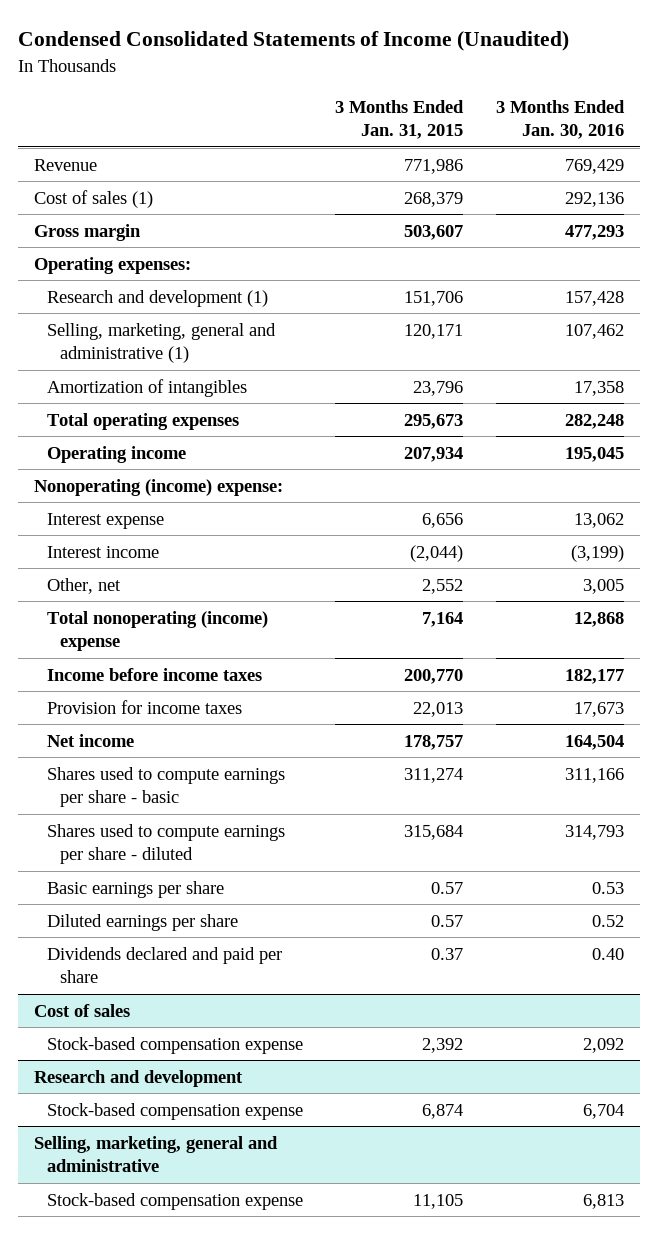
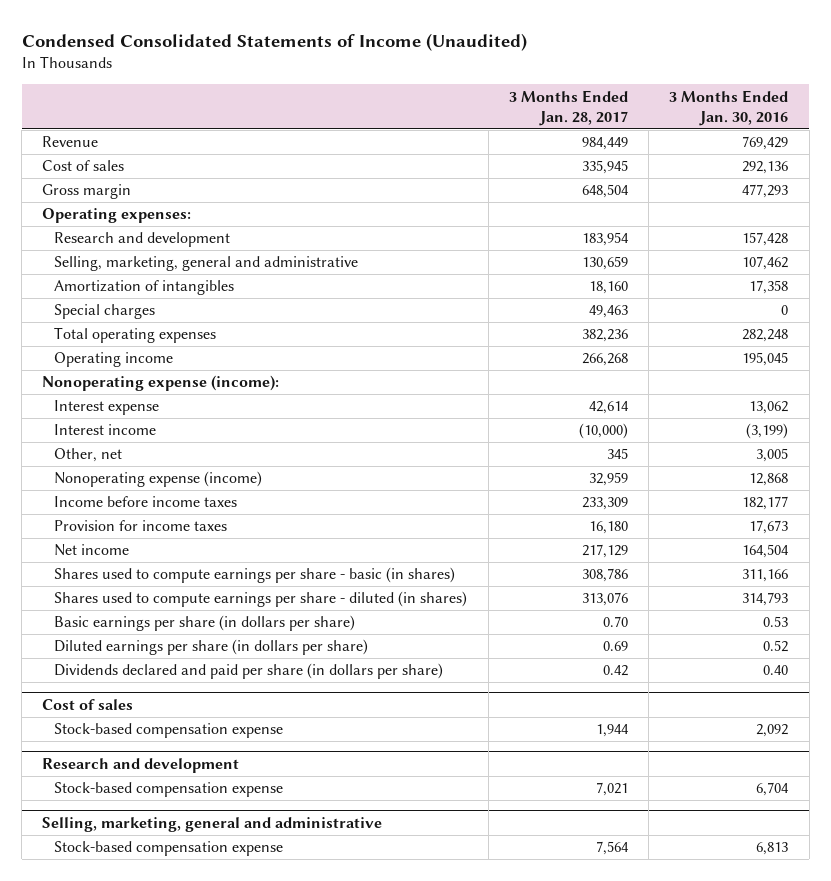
- | 3 Months Ended Jan. 31, 2015 | 3 Months Ended Jan. 30, 2016
+ | 3 Months Ended Jan. 28, 2017 | 3 Months Ended Jan. 30, 2016
- Cost of sales (1) | 268,379 | 292,136
+ Cost of sales | 335,945 | 292,136
- Research and development (1) | 151,706 | 157,428
- Selling, marketing, general and administrative (1) | 120,171 | 107,462
+ Research and development | 183,954 | 157,428
+ Selling, marketing, general and administrative | 130,659 | 107,462
+ Special charges | 49,463 | 0
- Nonoperating (income) expense:
+ Nonoperating expense (income):
- Total nonoperating (income) expense | 7,164 | 12,868
+ Nonoperating expense (income) | 32,959 | 12,868
- Shares used to compute earnings per share - basic | 311,274 | 311,166
- Shares used to compute earnings per share - diluted | 315,684 | 314,793
- Basic earnings per share | 0.57 | 0.53
- Diluted earnings per share | 0.57 | 0.52
- Dividends declared and paid per share | 0.37 | 0.40
+ Shares used to compute earnings per share - basic (in shares) | 308,786 | 311,166
+ Shares used to compute earnings per share - diluted (in shares) | 313,076 | 314,793
+ Basic earnings per share (in dollars per share) | 0.70 | 0.53
+ Diluted earnings per share (in dollars per share) | 0.69 | 0.52
+ Dividends declared and paid per share (in dollars per share) | 0.42 | 0.40

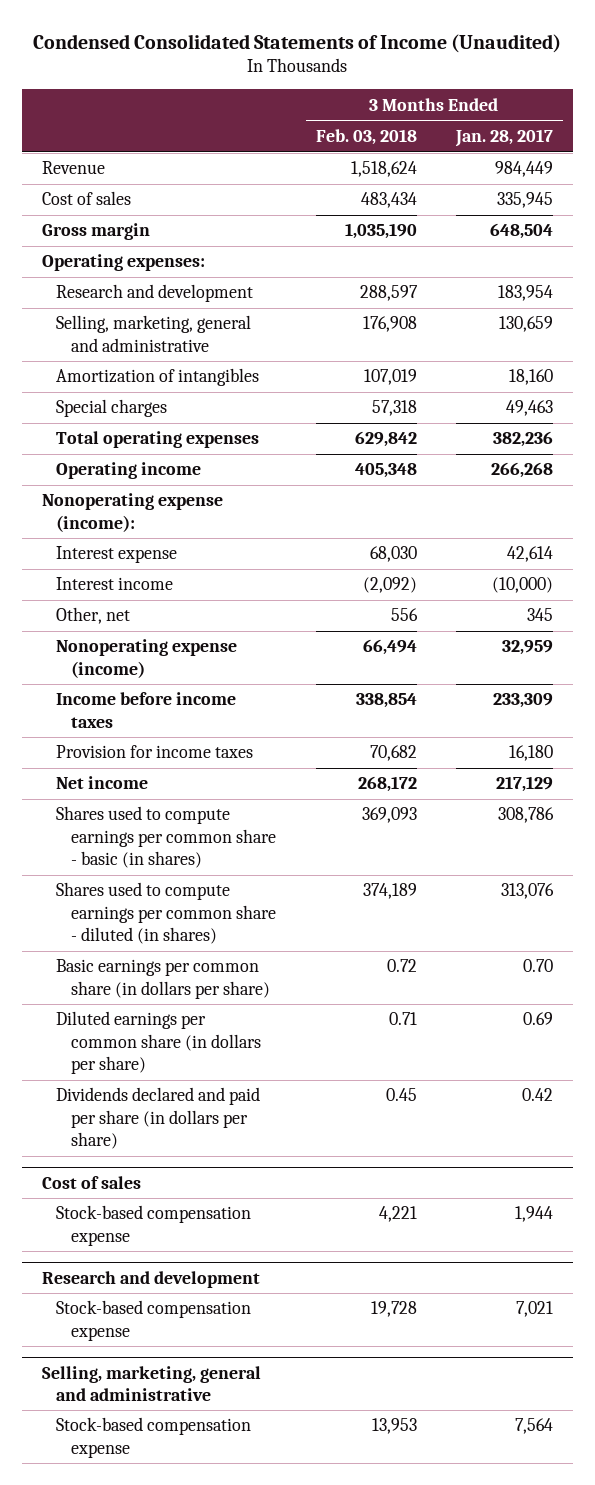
- | 3 Months Ended Jan. 28, 2017 | 3 Months Ended Jan. 30, 2016
+ | 3 Months Ended Feb. 03, 2018 | 3 Months Ended Jan. 28, 2017
- Shares used to compute earnings per share - basic (in shares) | 308,786 | 311,166
- Shares used to compute earnings per share - diluted (in shares) | 313,076 | 314,793
- Basic earnings per share (in dollars per share) | 0.70 | 0.53
- Diluted earnings per share (in dollars per share) | 0.69 | 0.52
+ Shares used to compute earnings per common share - basic (in shares) | 369,093 | 308,786
+ Shares used to compute earnings per common share - diluted (in shares) | 374,189 | 313,076
+ Basic earnings per common share (in dollars per share) | 0.72 | 0.70
+ Diluted earnings per common share (in dollars per share) | 0.71 | 0.69

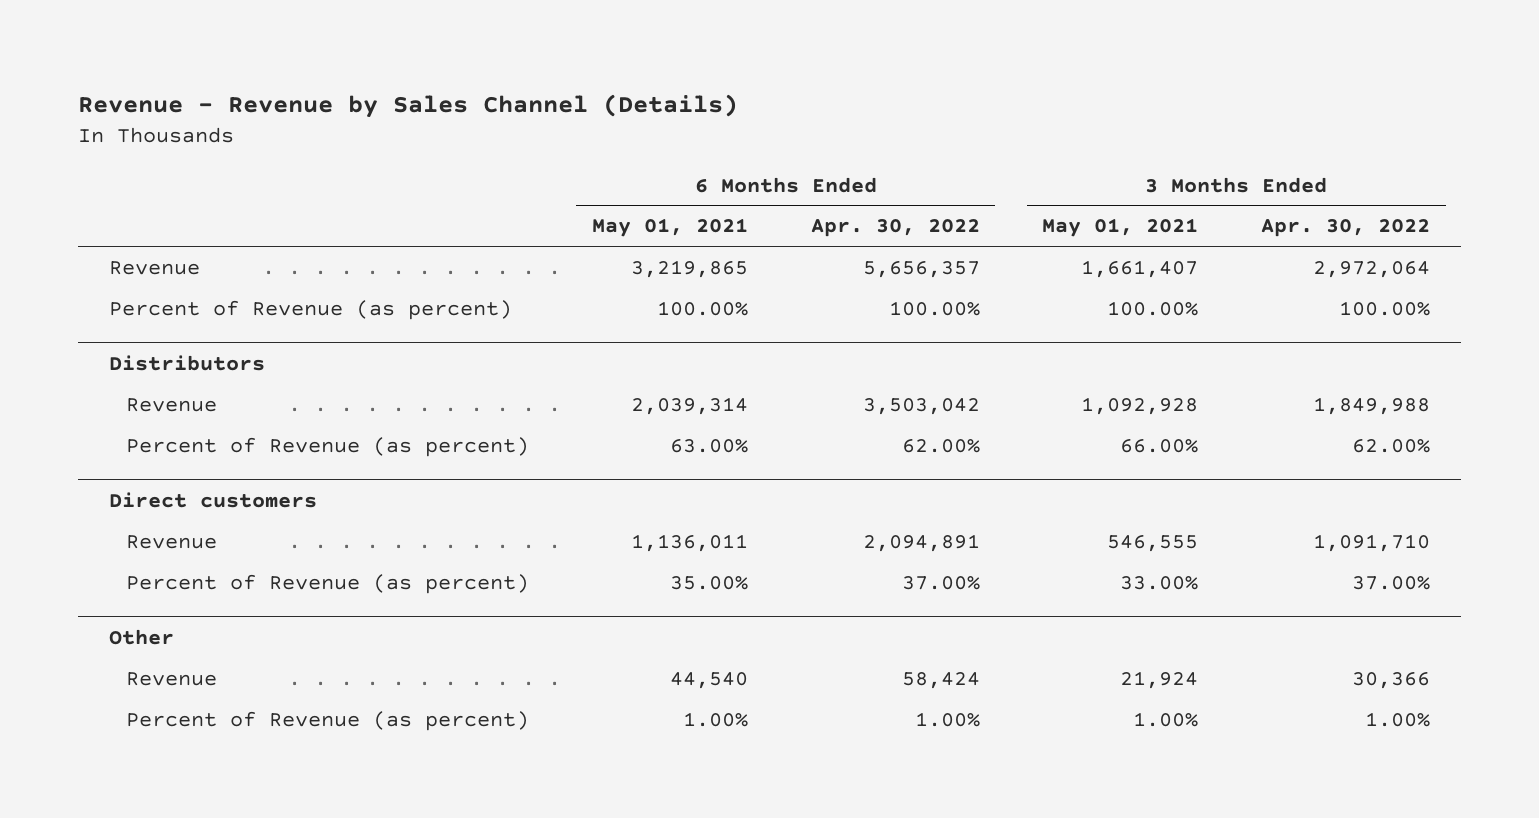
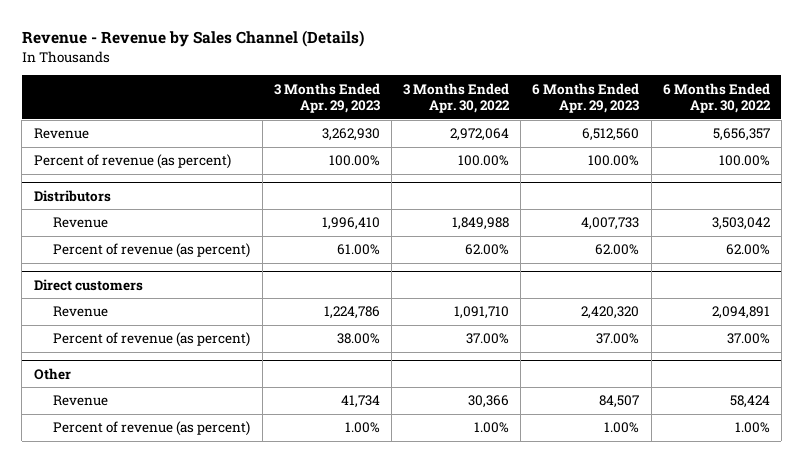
- | 6 Months Ended May 01, 2021 | 6 Months Ended Apr. 30, 2022 | 3 Months Ended May 01, 2021 | 3 Months Ended Apr. 30, 2022
+ | 3 Months Ended Apr. 29, 2023 | 3 Months Ended Apr. 30, 2022 | 6 Months Ended Apr. 29, 2023 | 6 Months Ended Apr. 30, 2022
- Percent of Revenue (as percent) | 100.00% | 100.00% | 100.00% | 100.00%
+ Percent of revenue (as percent) | 100.00% | 100.00% | 100.00% | 100.00%
@ Distributors
- Percent of Revenue (as percent) | 63.00% | 62.00% | 66.00% | 62.00%
+ Percent of revenue (as percent) | 61.00% | 62.00% | 62.00% | 62.00%
@ Direct customers
- Percent of Revenue (as percent) | 35.00% | 37.00% | 33.00% | 37.00%
+ Percent of revenue (as percent) | 38.00% | 37.00% | 37.00% | 37.00%
@ Other
- Percent of Revenue (as percent) | 1.00% | 1.00% | 1.00% | 1.00%
+ Percent of revenue (as percent) | 1.00% | 1.00% | 1.00% | 1.00%

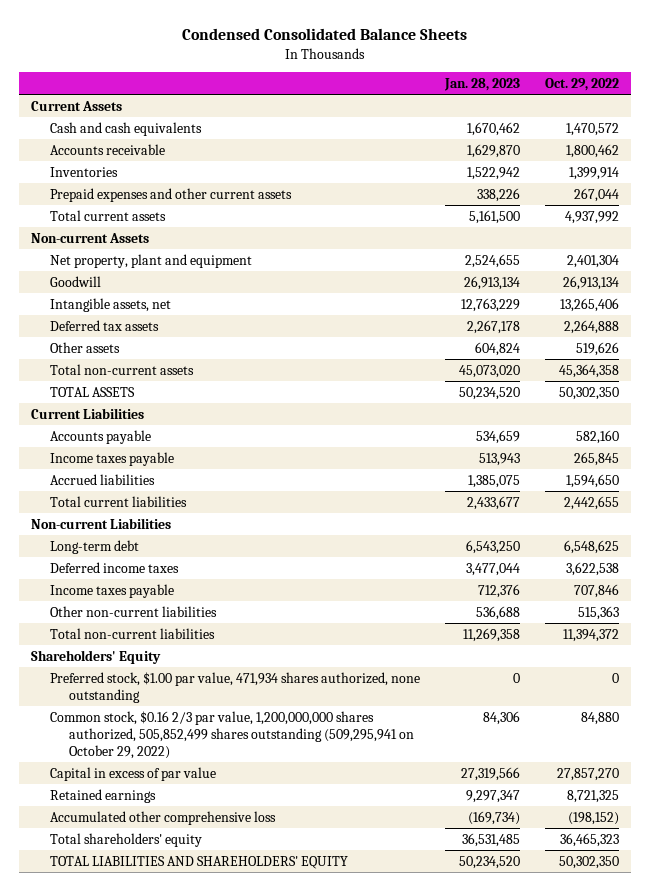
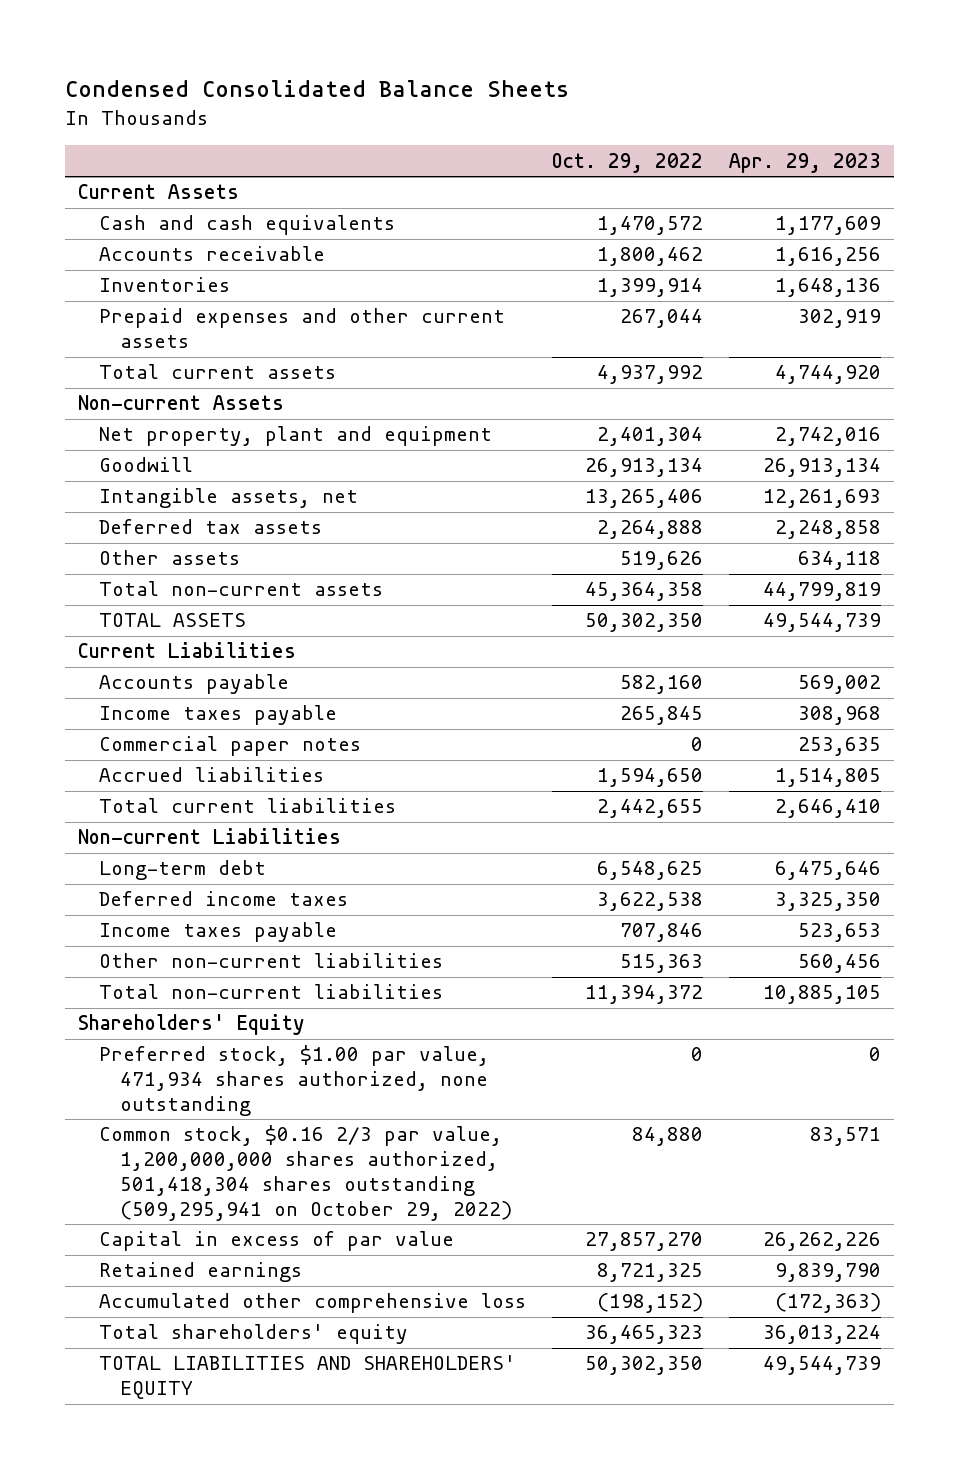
- | Jan. 28, 2023 | Oct. 29, 2022
+ | Oct. 29, 2022 | Apr. 29, 2023
+ Commercial paper notes | 0 | 253,635
- Common stock, $0.16 2/3 par value, 1,200,000,000 shares authorized, 505,852,499 shares outstanding (509,295,941 on October 29, 2022) | 84,306 | 84,880
+ Common stock, $0.16 2/3 par value, 1,200,000,000 shares authorized, 501,418,304 shares outstanding (509,295,941 on October 29, 2022) | 84,880 | 83,571

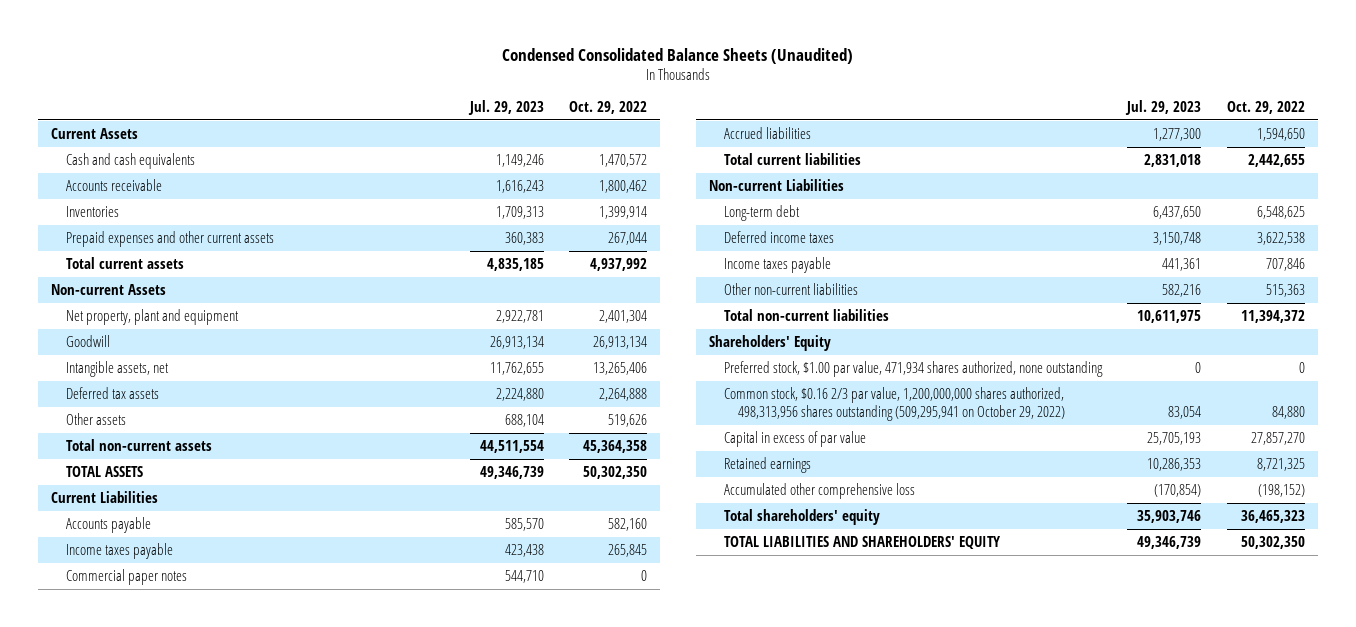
- Condensed Consolidated Balance Sheets
+ Condensed Consolidated Balance Sheets (Unaudited)
- | Oct. 29, 2022 | Apr. 29, 2023
+ | Jul. 29, 2023 | Oct. 29, 2022
- Common stock, $0.16 2/3 par value, 1,200,000,000 shares authorized, 501,418,304 shares outstanding (509,295,941 on October 29, 2022) | 84,880 | 83,571
+ Common stock, $0.16 2/3 par value, 1,200,000,000 shares authorized, 498,313,956 shares outstanding (509,295,941 on October 29, 2022) | 83,054 | 84,880

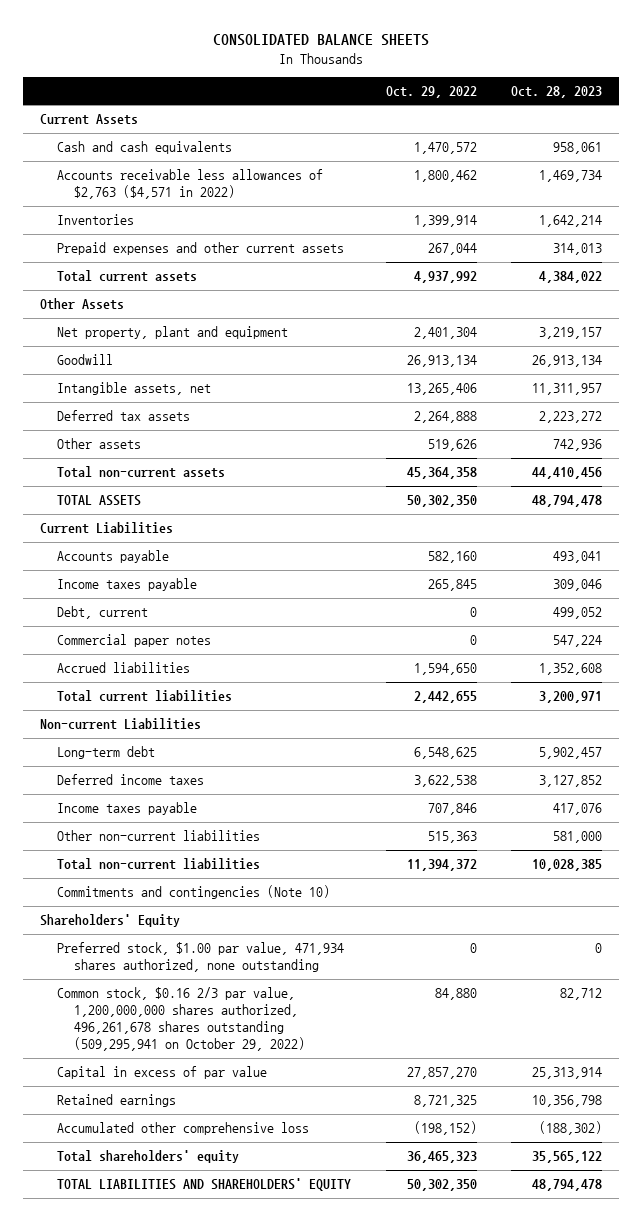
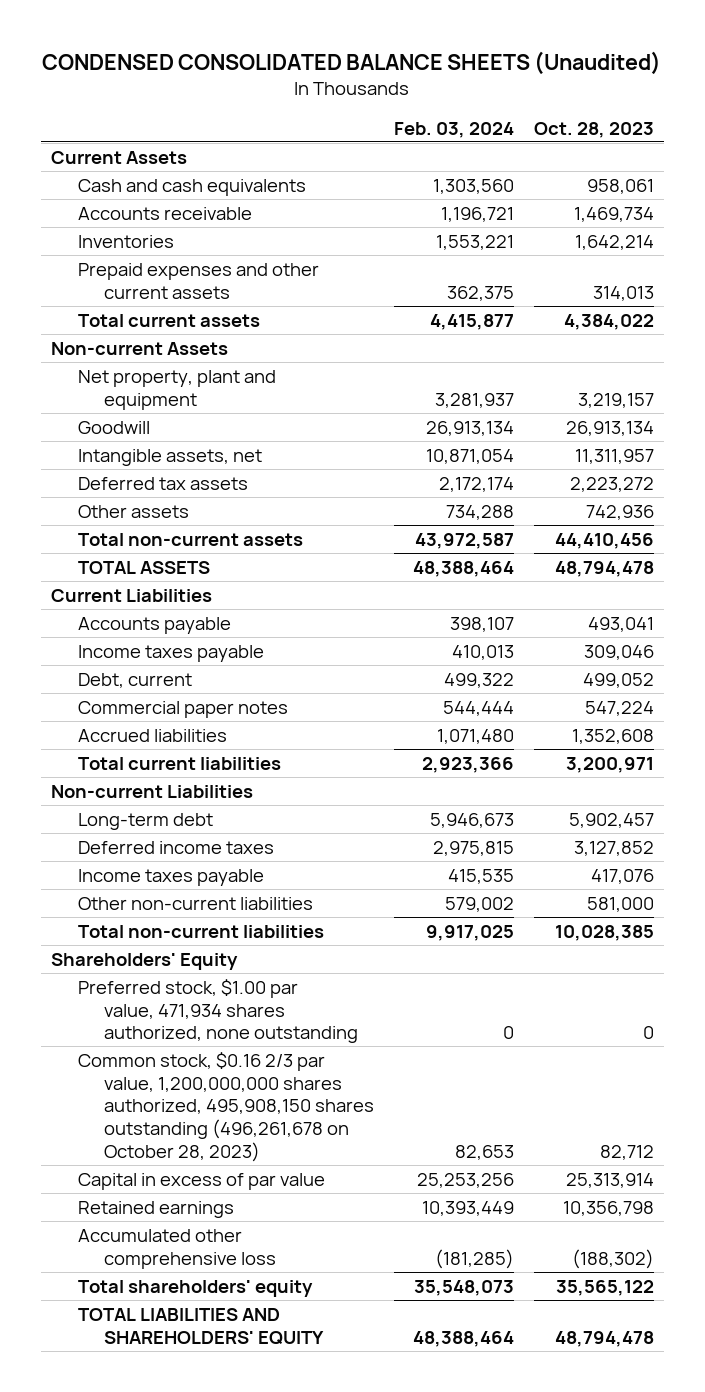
- CONSOLIDATED BALANCE SHEETS
+ CONDENSED CONSOLIDATED BALANCE SHEETS (Unaudited)
- | Oct. 29, 2022 | Oct. 28, 2023
+ | Feb. 03, 2024 | Oct. 28, 2023
- Accounts receivable less allowances of $2,763 ($4,571 in 2022) | 1,800,462 | 1,469,734
+ Accounts receivable | 1,196,721 | 1,469,734
- Other Assets
+ Non-current Assets
- Commitments and contingencies (Note 10)
- Common stock, $0.16 2/3 par value, 1,200,000,000 shares authorized, 496,261,678 shares outstanding (509,295,941 on October 29, 2022) | 84,880 | 82,712
+ Common stock, $0.16 2/3 par value, 1,200,000,000 shares authorized, 495,908,150 shares outstanding (496,261,678 on October 28, 2023) | 82,653 | 82,712

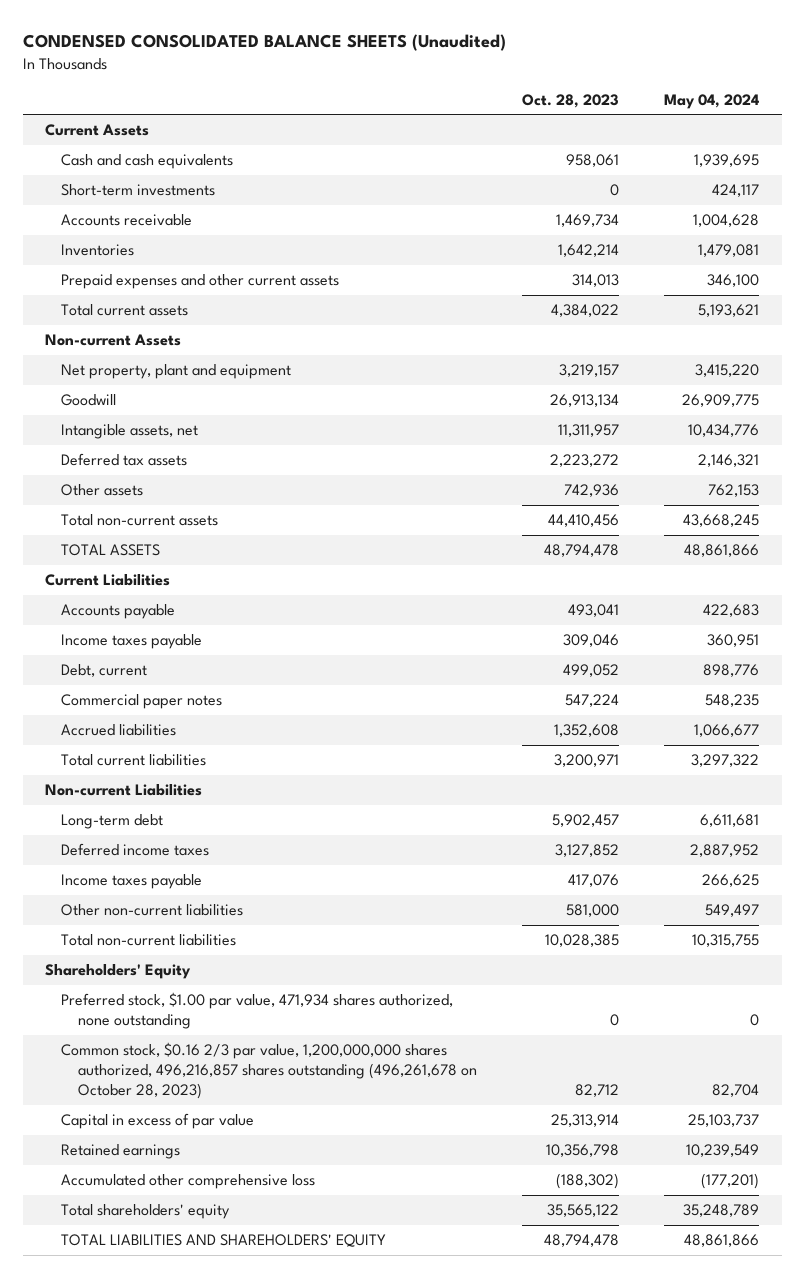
- | Feb. 03, 2024 | Oct. 28, 2023
+ | Oct. 28, 2023 | May 04, 2024
+ Short-term investments | 0 | 424,117
- Common stock, $0.16 2/3 par value, 1,200,000,000 shares authorized, 495,908,150 shares outstanding (496,261,678 on October 28, 2023) | 82,653 | 82,712
+ Common stock, $0.16 2/3 par value, 1,200,000,000 shares authorized, 496,216,857 shares outstanding (496,261,678 on October 28, 2023) | 82,712 | 82,704

